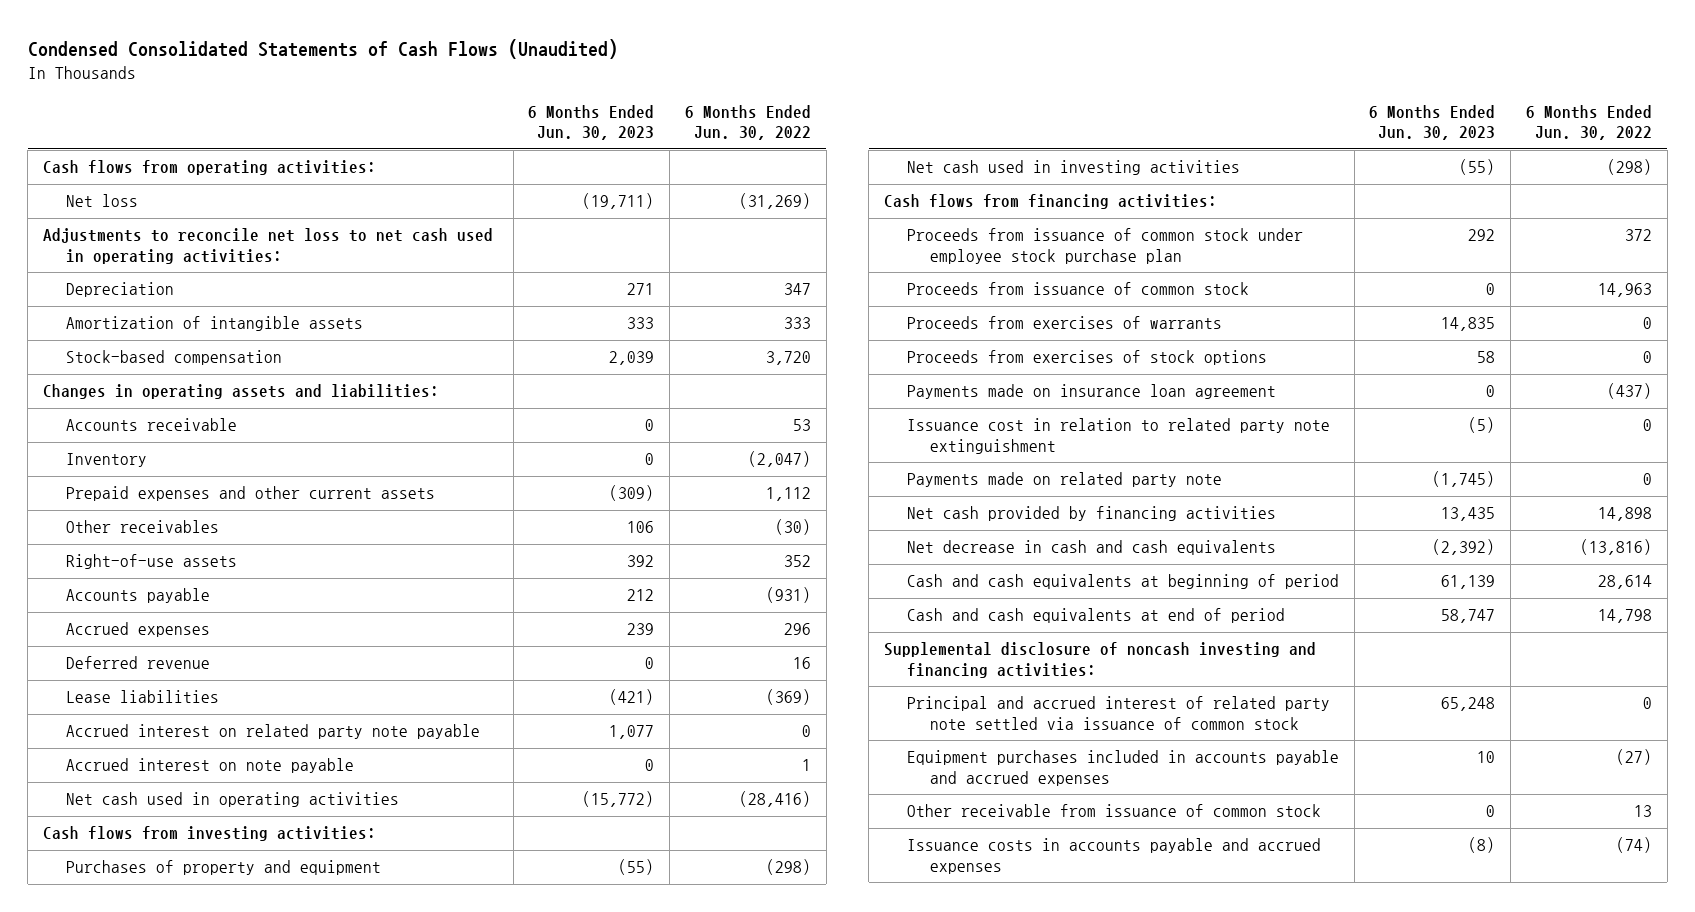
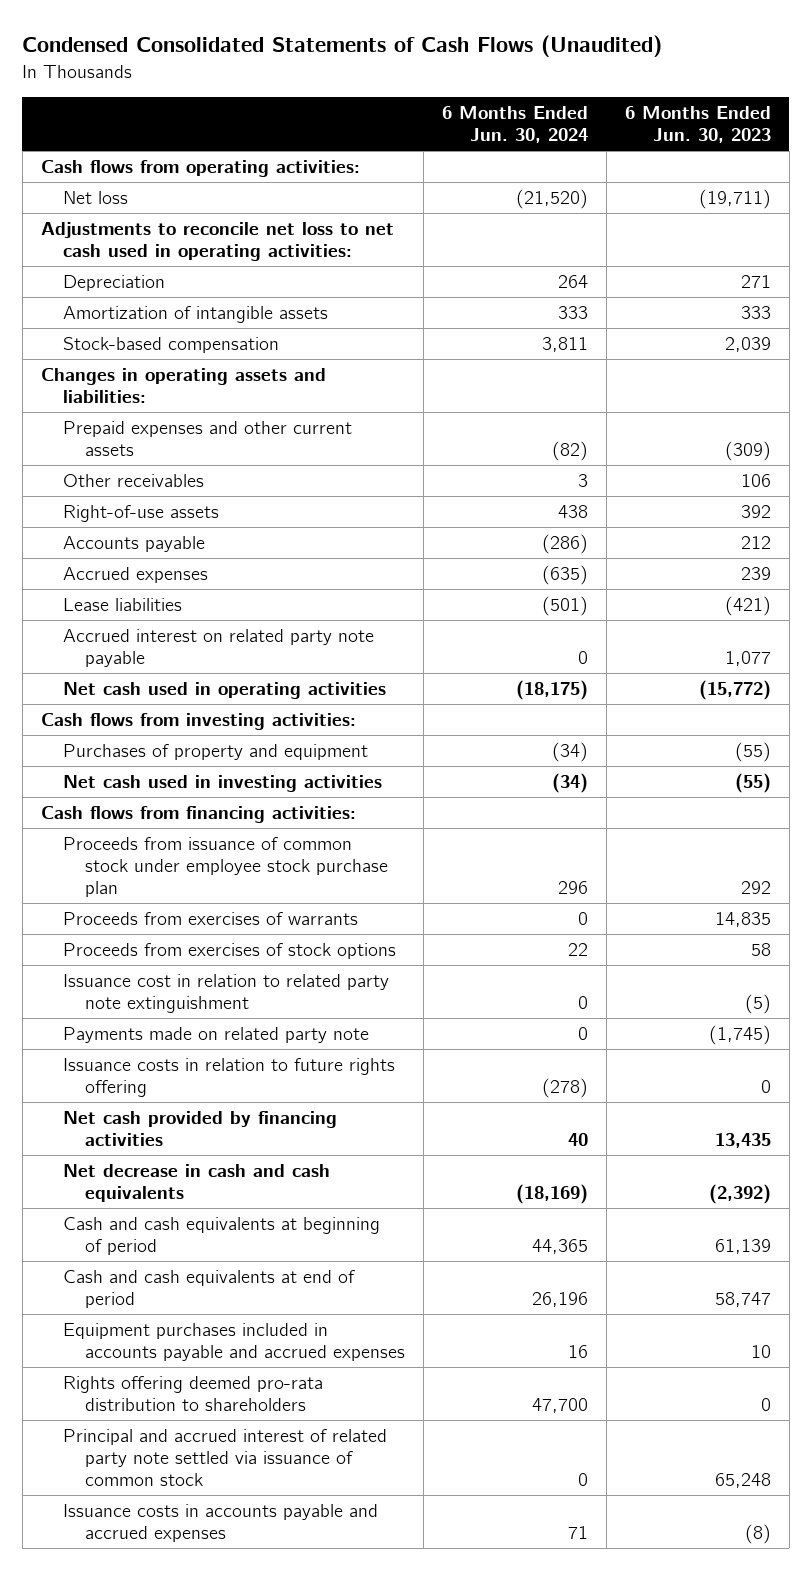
- | 6 Months Ended Jun. 30, 2023 | 6 Months Ended Jun. 30, 2022
+ | 6 Months Ended Jun. 30, 2024 | 6 Months Ended Jun. 30, 2023
- Accounts receivable | 0 | 53
- Inventory | 0 | (2,047)
- Deferred revenue | 0 | 16
- Accrued interest on note payable | 0 | 1
- Proceeds from issuance of common stock | 0 | 14,963
- Payments made on insurance loan agreement | 0 | (437)
+ Issuance costs in relation to future rights offering | (278) | 0
- Supplemental disclosure of noncash investing and financing activities:
- Other receivable from issuance of common stock | 0 | 13
+ Rights offering deemed pro-rata distribution to shareholders | 47,700 | 0
moved down: Principal and accrued interest of related party note settled via issuance of common stock | 0 | 65,248

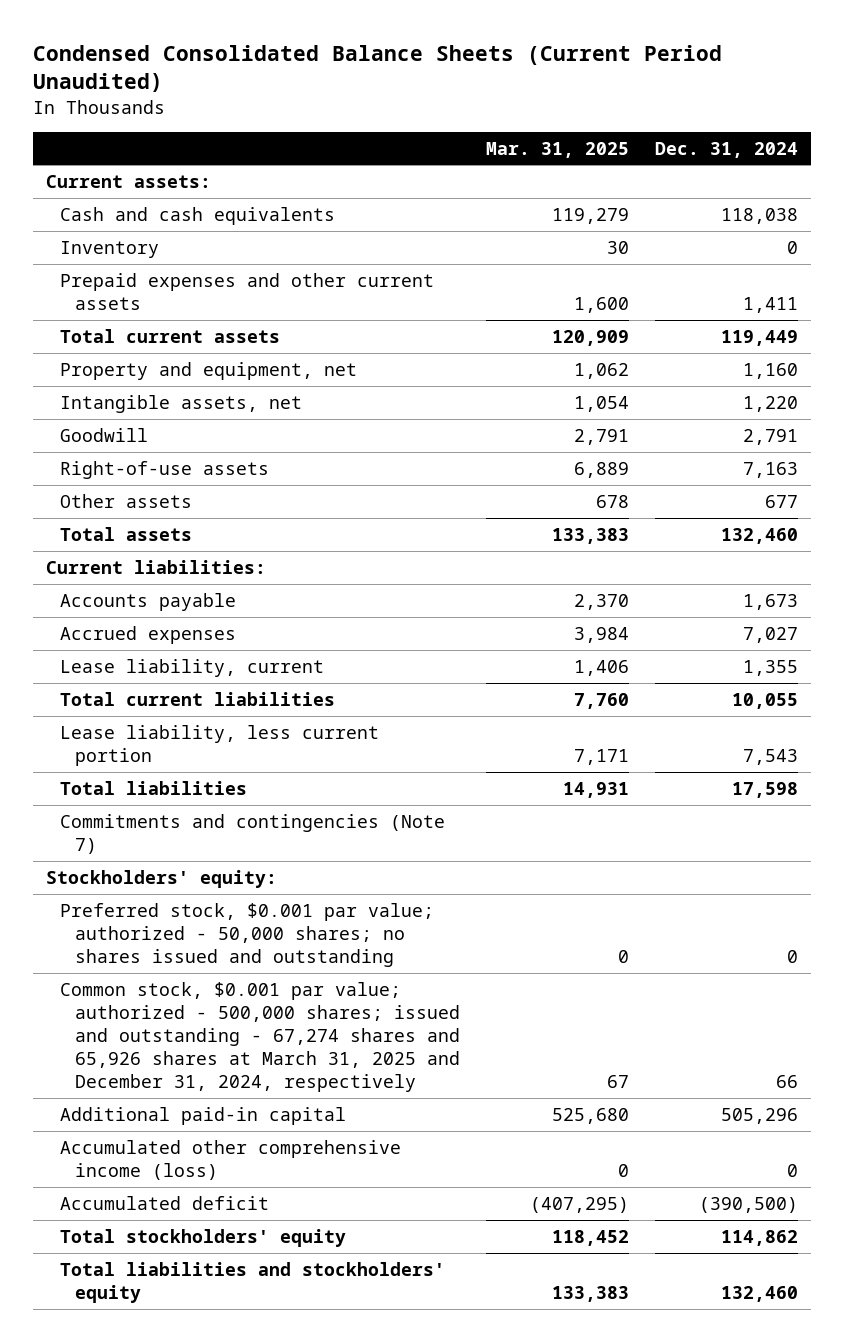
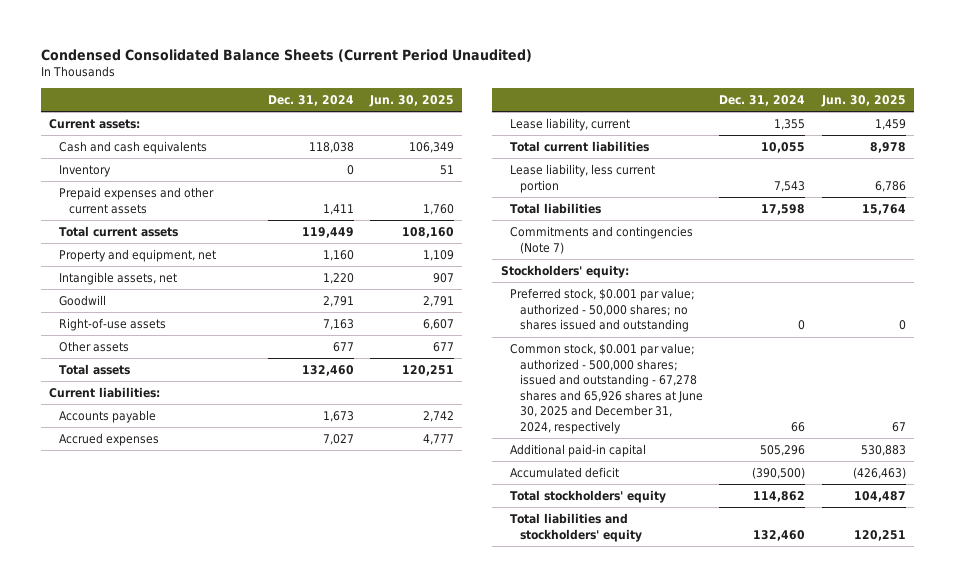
- | Mar. 31, 2025 | Dec. 31, 2024
+ | Dec. 31, 2024 | Jun. 30, 2025
- Common stock, $0.001 par value; authorized - 500,000 shares; issued and outstanding - 67,274 shares and 65,926 shares at March 31, 2025 and December 31, 2024, respectively | 67 | 66
+ Common stock, $0.001 par value; authorized - 500,000 shares; issued and outstanding - 67,278 shares and 65,926 shares at June 30, 2025 and December 31, 2024, respectively | 66 | 67
- Accumulated other comprehensive income (loss) | 0 | 0

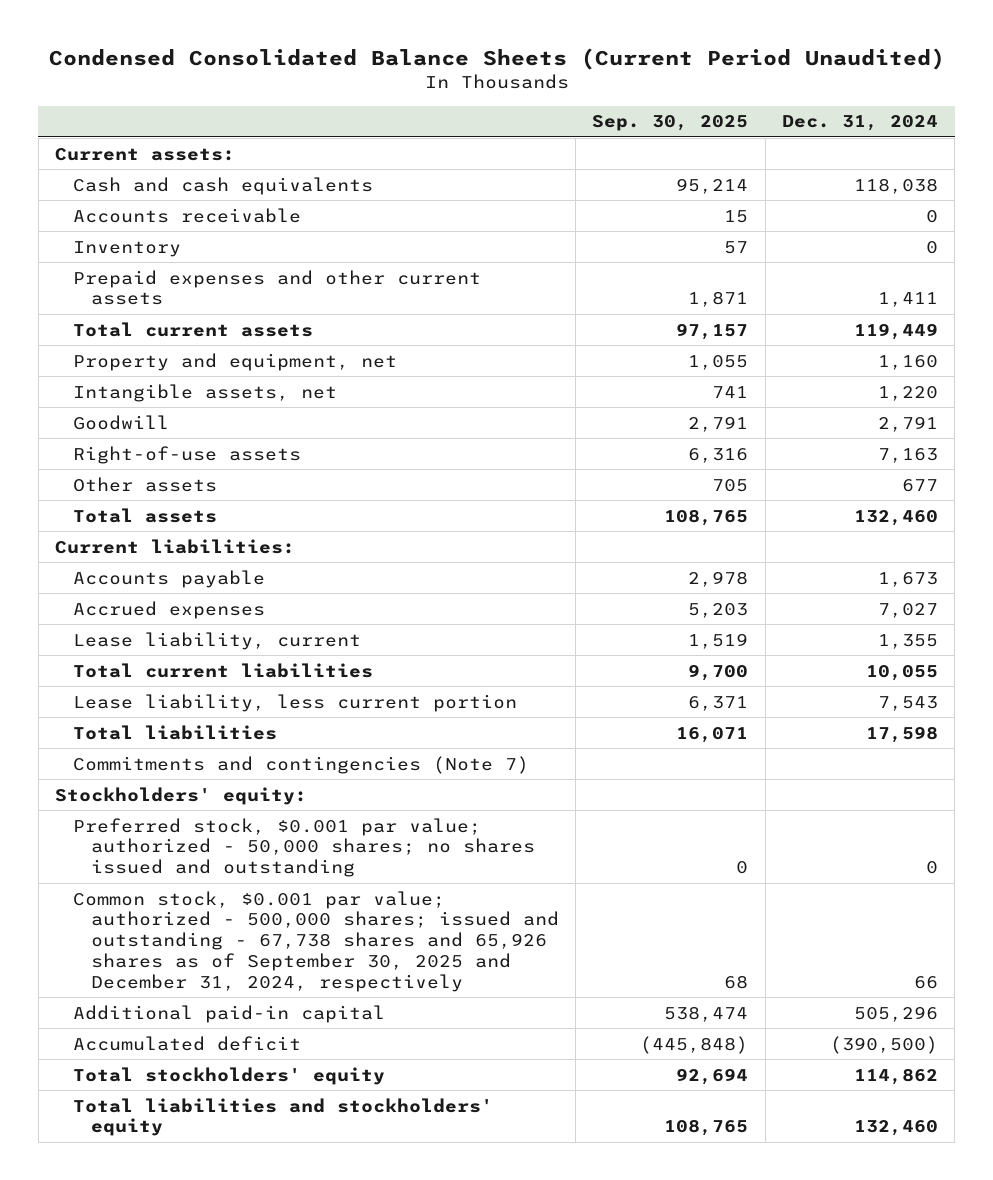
- | Dec. 31, 2024 | Jun. 30, 2025
+ | Sep. 30, 2025 | Dec. 31, 2024
+ Accounts receivable | 15 | 0
- Common stock, $0.001 par value; authorized - 500,000 shares; issued and outstanding - 67,278 shares and 65,926 shares at June 30, 2025 and December 31, 2024, respectively | 66 | 67
+ Common stock, $0.001 par value; authorized - 500,000 shares; issued and outstanding - 67,738 shares and 65,926 shares as of September 30, 2025 and December 31, 2024, respectively | 68 | 66

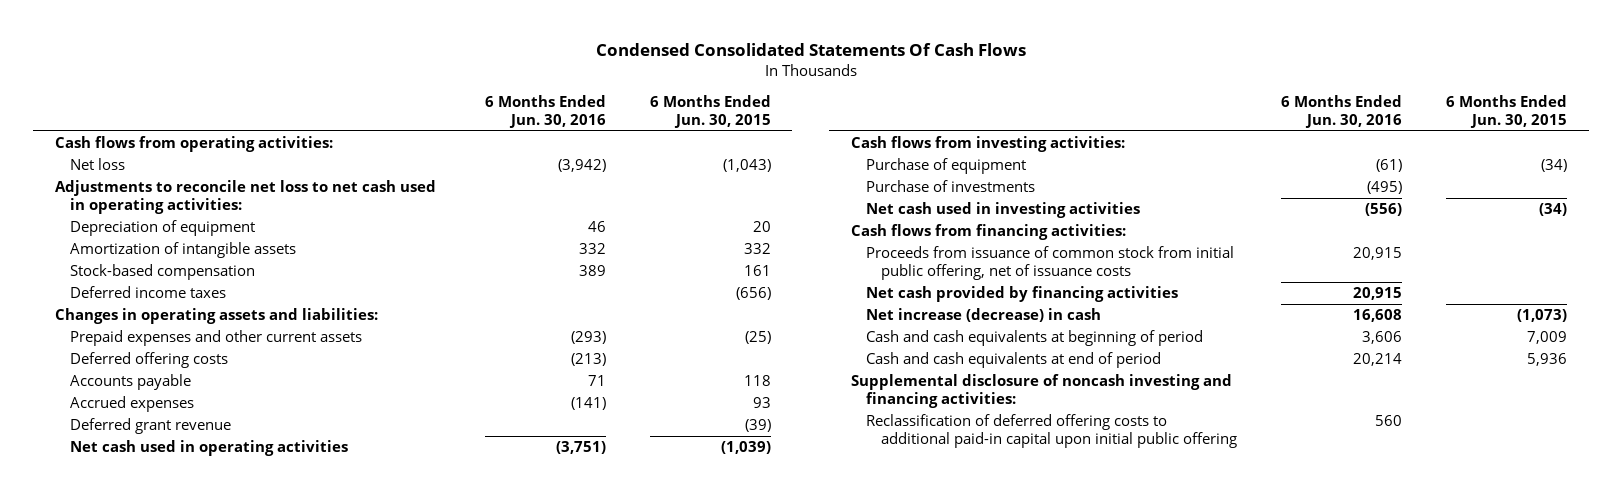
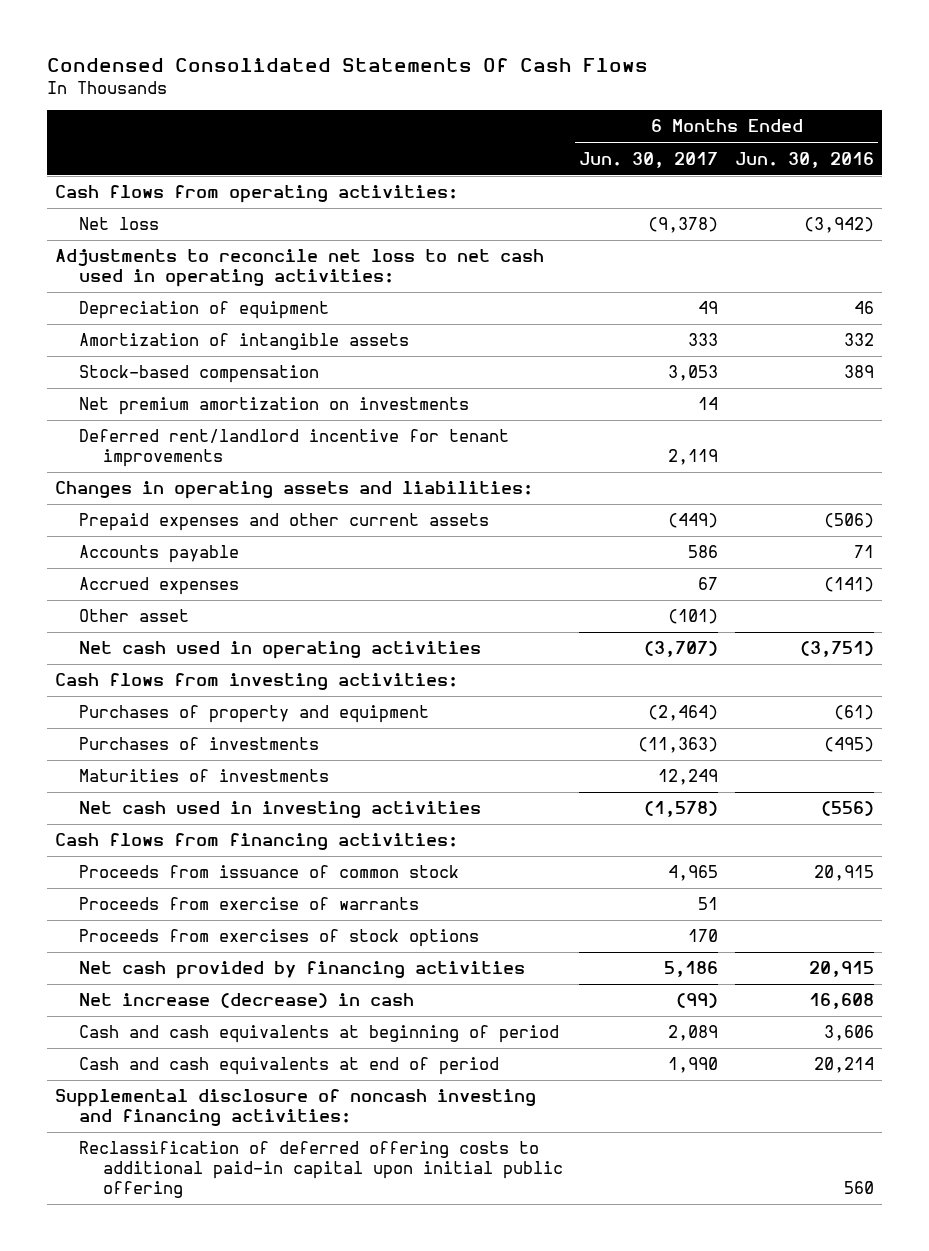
- | 6 Months Ended Jun. 30, 2016 | 6 Months Ended Jun. 30, 2015
+ | 6 Months Ended Jun. 30, 2017 | 6 Months Ended Jun. 30, 2016
- Deferred income taxes | | (656)
+ Net premium amortization on investments | 14 |
+ Deferred rent/landlord incentive for tenant improvements | 2,119 |
- Prepaid expenses and other current assets | (293) | (25)
- Deferred offering costs | (213) |
+ Prepaid expenses and other current assets | (449) | (506)
- Deferred grant revenue | | (39)
+ Other asset | (101) |
- Purchase of equipment | (61) | (34)
- Purchase of investments | (495) |
+ Purchases of property and equipment | (2,464) | (61)
+ Purchases of investments | (11,363) | (495)
+ Maturities of investments | 12,249 |
- Proceeds from issuance of common stock from initial public offering, net of issuance costs | 20,915 |
+ Proceeds from issuance of common stock | 4,965 | 20,915
+ Proceeds from exercise of warrants | 51 |
+ Proceeds from exercises of stock options | 170 |

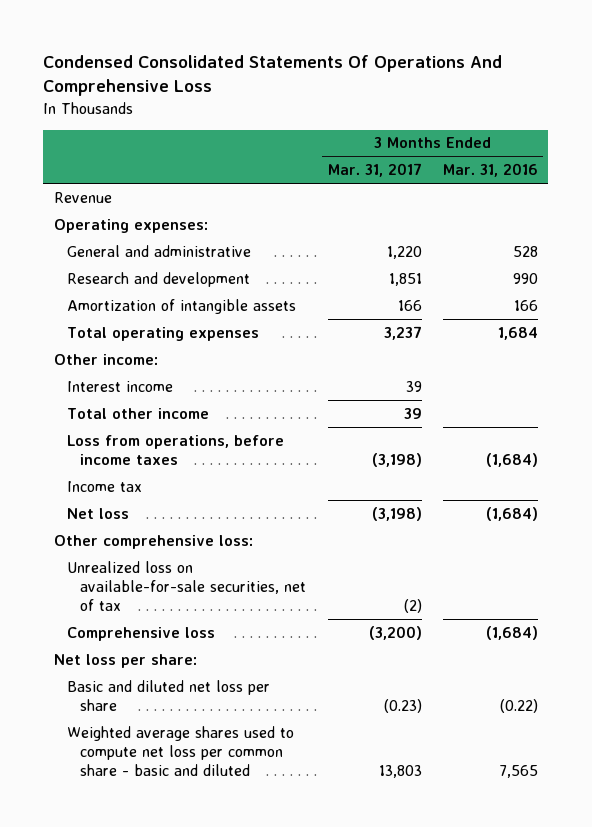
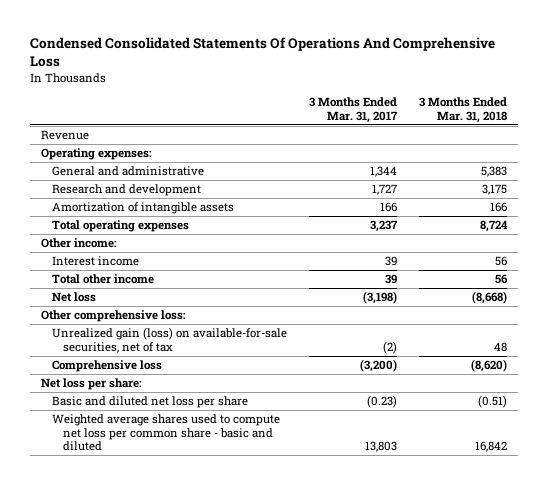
- | 3 Months Ended Mar. 31, 2017 | 3 Months Ended Mar. 31, 2016
+ | 3 Months Ended Mar. 31, 2017 | 3 Months Ended Mar. 31, 2018
- General and administrative | 1,220 | 528
- Research and development | 1,851 | 990
+ General and administrative | 1,344 | 5,383
+ Research and development | 1,727 | 3,175
- Loss from operations, before income taxes | (3,198) | (1,684)
- Income tax
- Unrealized loss on available-for-sale securities, net of tax | (2) |
+ Unrealized gain (loss) on available-for-sale securities, net of tax | (2) | 48

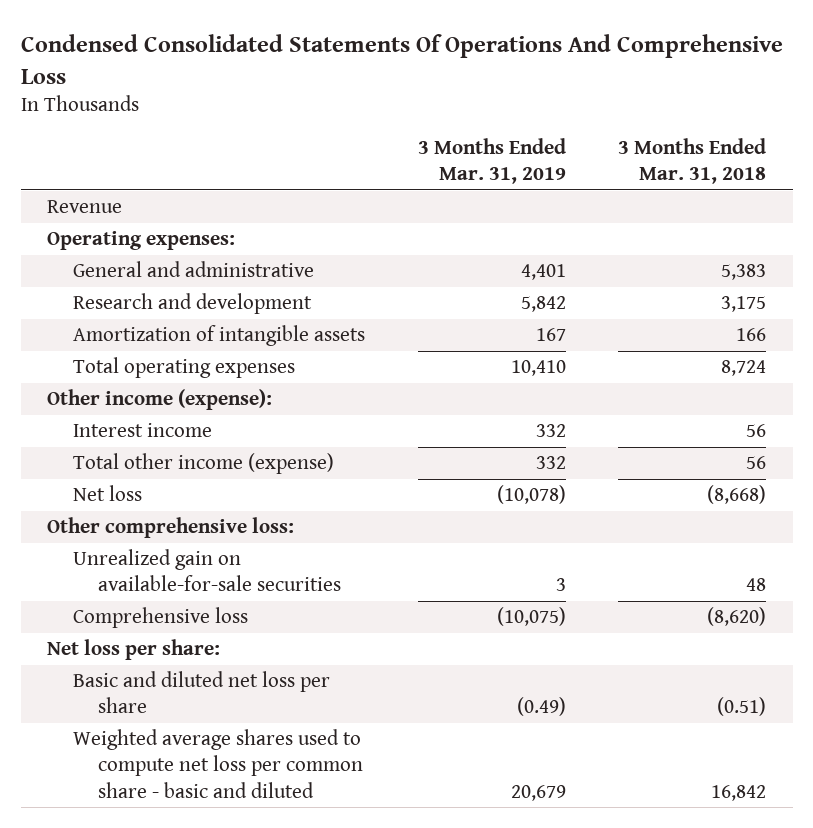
- | 3 Months Ended Mar. 31, 2017 | 3 Months Ended Mar. 31, 2018
+ | 3 Months Ended Mar. 31, 2019 | 3 Months Ended Mar. 31, 2018
- Other income:
+ Other income (expense):
- Total other income | 39 | 56
+ Total other income (expense) | 332 | 56
- Unrealized gain (loss) on available-for-sale securities, net of tax | (2) | 48
+ Unrealized gain on available-for-sale securities | 3 | 48

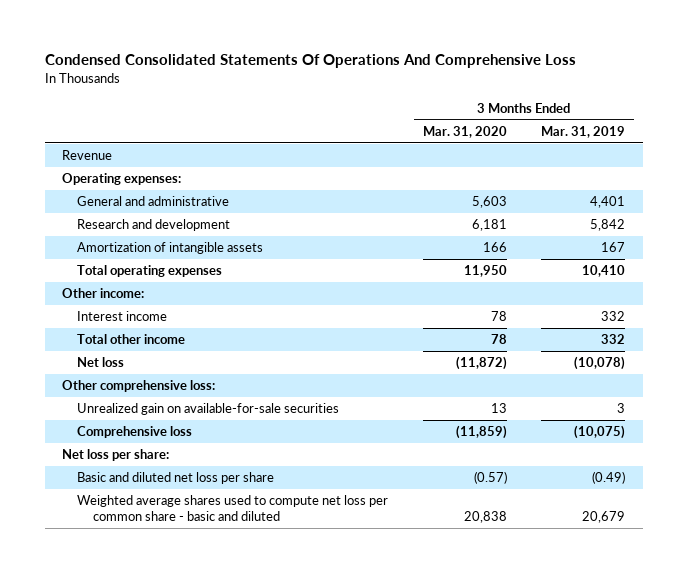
- | 3 Months Ended Mar. 31, 2019 | 3 Months Ended Mar. 31, 2018
+ | 3 Months Ended Mar. 31, 2020 | 3 Months Ended Mar. 31, 2019
- Other income (expense):
+ Other income:
- Total other income (expense) | 332 | 56
+ Total other income | 78 | 332

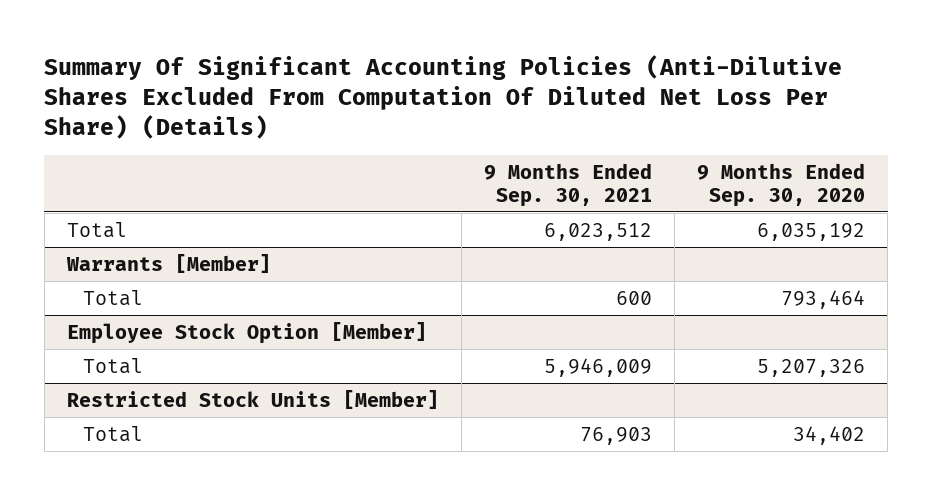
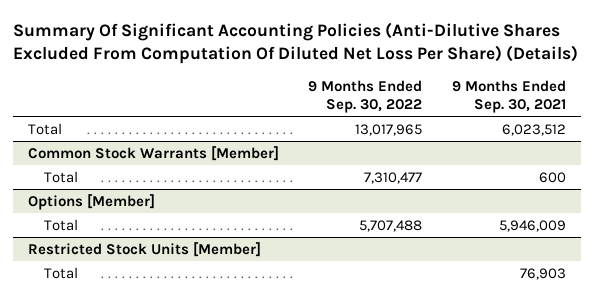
- | 9 Months Ended Sep. 30, 2021 | 9 Months Ended Sep. 30, 2020
+ | 9 Months Ended Sep. 30, 2022 | 9 Months Ended Sep. 30, 2021
- Warrants [Member]
+ Common Stock Warrants [Member]
- Employee Stock Option [Member]
+ Options [Member]

